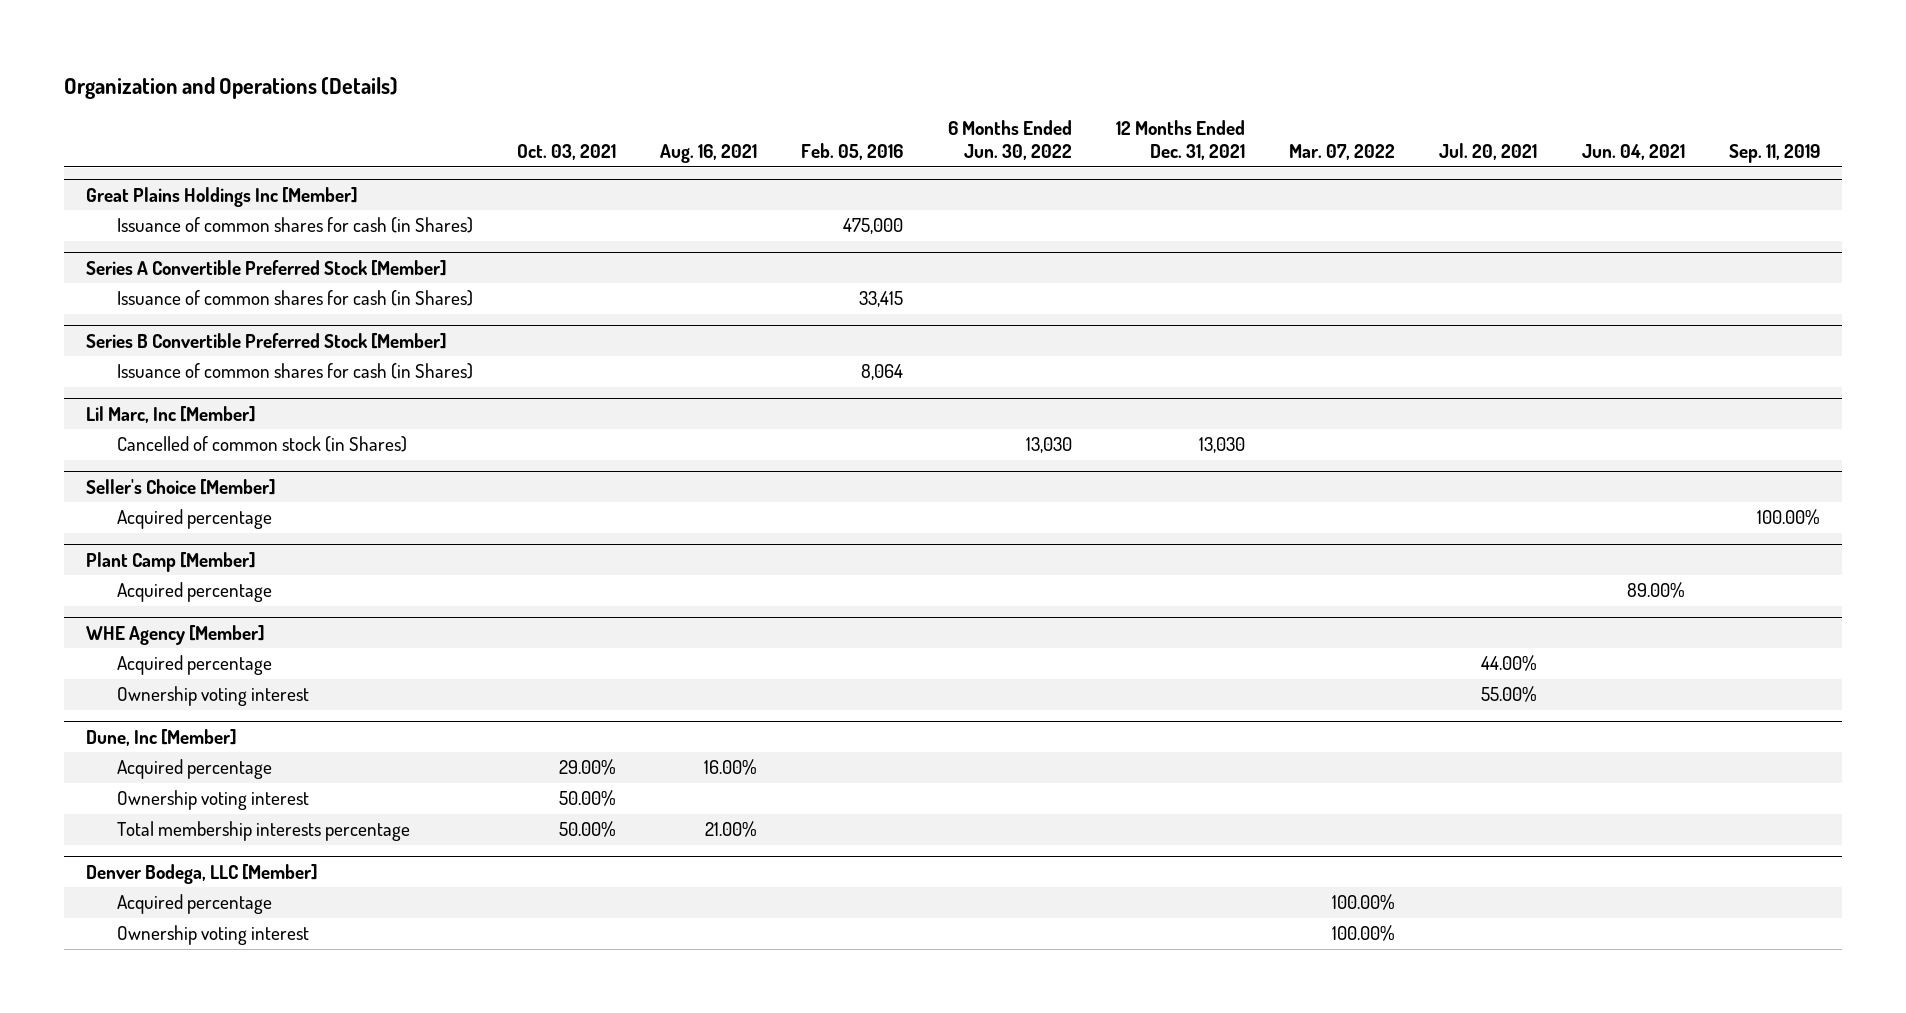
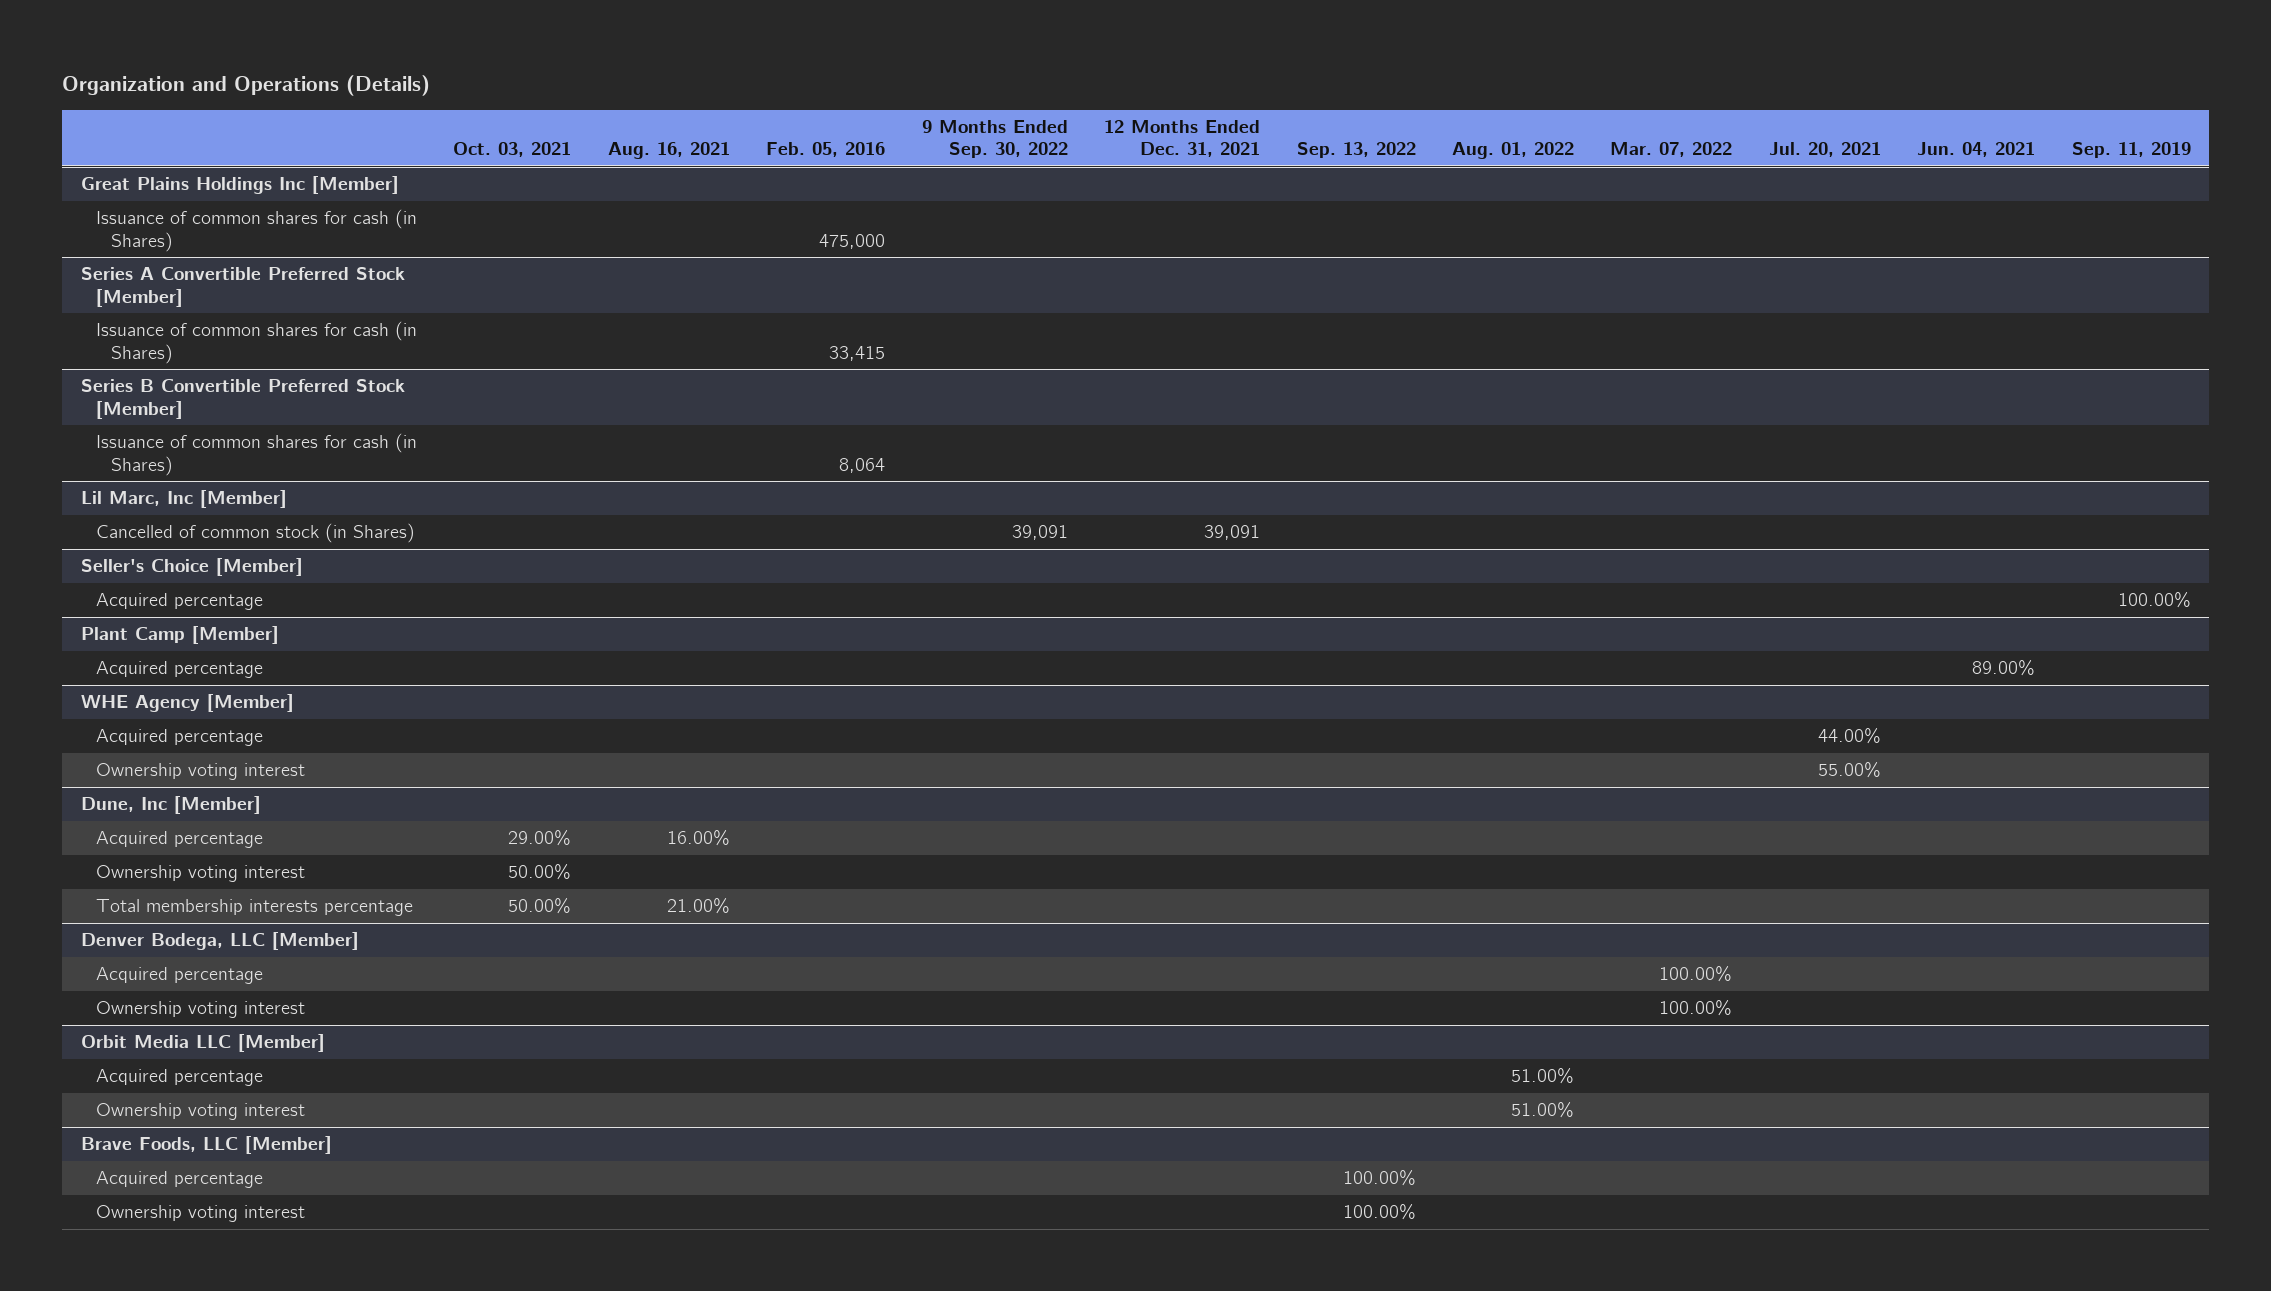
- | Oct. 03, 2021 | Aug. 16, 2021 | Feb. 05, 2016 | 6 Months Ended Jun. 30, 2022 | 12 Months Ended Dec. 31, 2021 | Mar. 07, 2022 | Jul. 20, 2021 | Jun. 04, 2021 | Sep. 11, 2019
+ | Oct. 03, 2021 | Aug. 16, 2021 | Feb. 05, 2016 | 9 Months Ended Sep. 30, 2022 | 12 Months Ended Dec. 31, 2021 | Sep. 13, 2022 | Aug. 01, 2022 | Mar. 07, 2022 | Jul. 20, 2021 | Jun. 04, 2021 | Sep. 11, 2019
@ Lil Marc, Inc [Member]
- Cancelled of common stock (in Shares) | | | | 13,030 | 13,030 | | | |
+ Cancelled of common stock (in Shares) | | | | 39,091 | 39,091 | | | | | |
+ Orbit Media LLC [Member]
+ Acquired percentage | | | | | | | 51.00% | | | |
+ Ownership voting interest | | | | | | | 51.00% | | | |
+ Brave Foods, LLC [Member]
+ Acquired percentage | | | | | | 100.00% | | | | |
+ Ownership voting interest | | | | | | 100.00% | | | | |

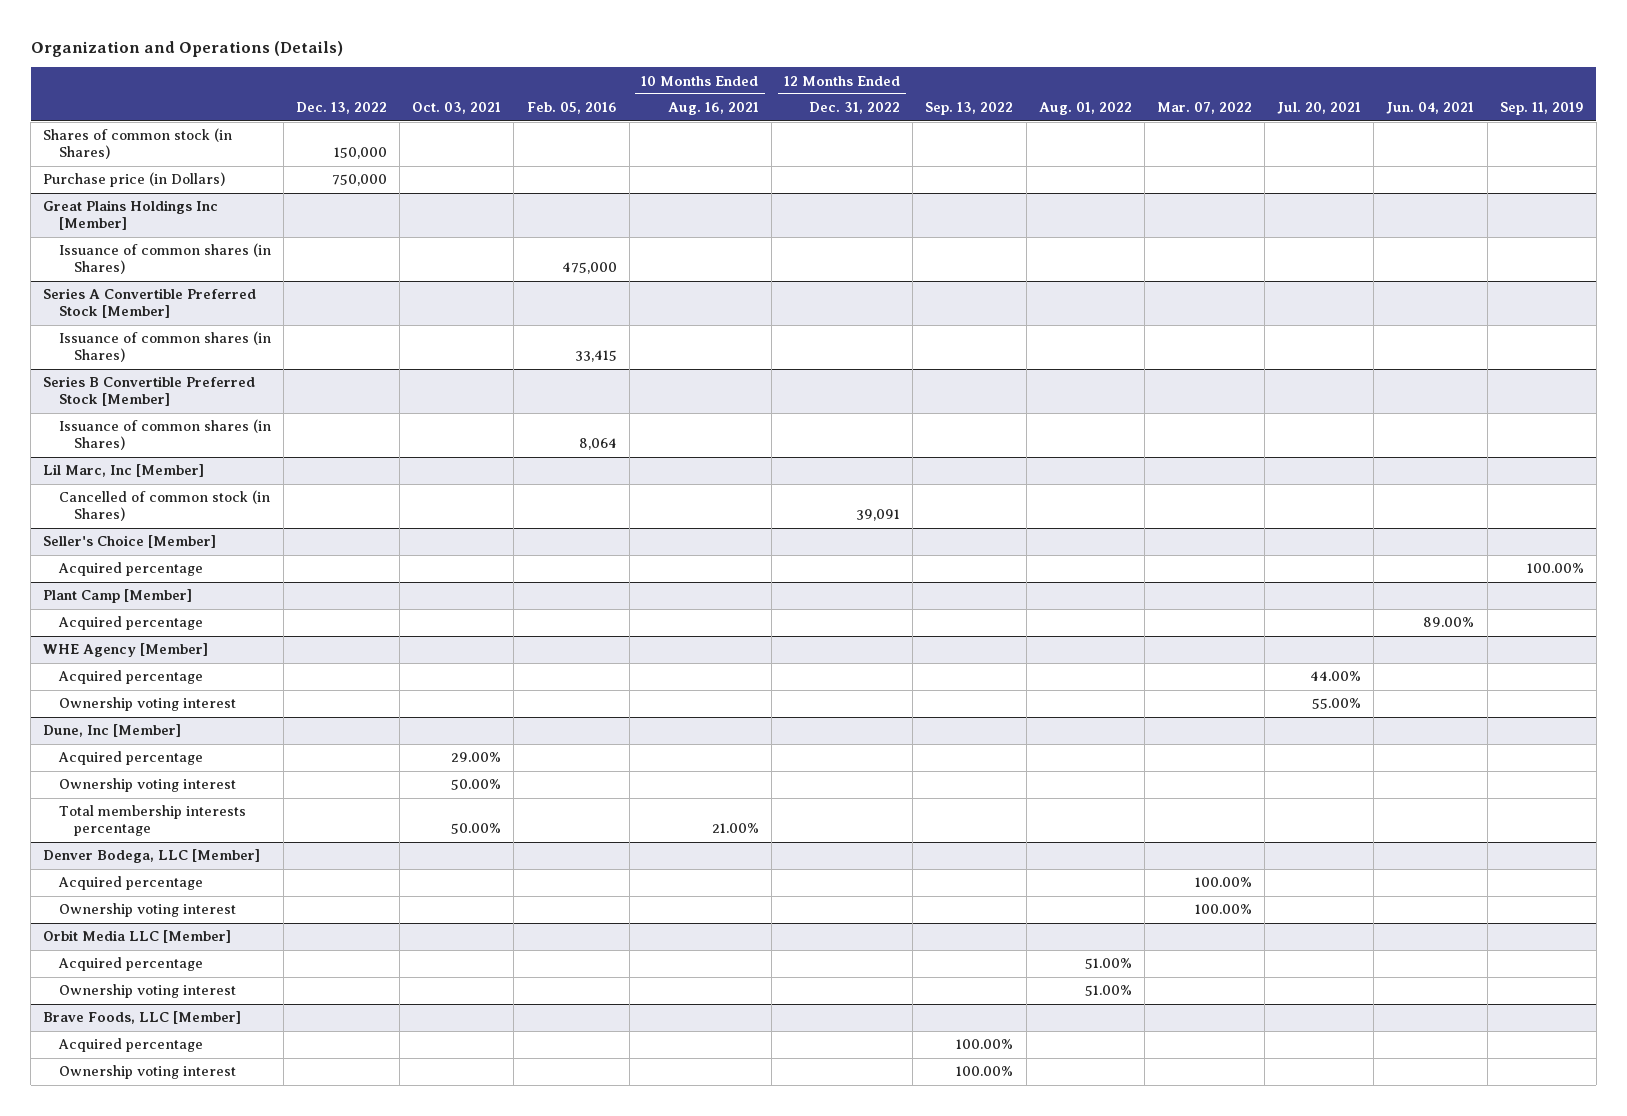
- | Oct. 03, 2021 | Aug. 16, 2021 | Feb. 05, 2016 | 9 Months Ended Sep. 30, 2022 | 12 Months Ended Dec. 31, 2021 | Sep. 13, 2022 | Aug. 01, 2022 | Mar. 07, 2022 | Jul. 20, 2021 | Jun. 04, 2021 | Sep. 11, 2019
+ | Dec. 13, 2022 | Oct. 03, 2021 | Feb. 05, 2016 | 10 Months Ended Aug. 16, 2021 | 12 Months Ended Dec. 31, 2022 | Sep. 13, 2022 | Aug. 01, 2022 | Mar. 07, 2022 | Jul. 20, 2021 | Jun. 04, 2021 | Sep. 11, 2019
+ Shares of common stock (in Shares) | 150,000 | | | | | | | | | |
+ Purchase price (in Dollars) | 750,000 | | | | | | | | | |
@ Great Plains Holdings Inc [Member]
- Issuance of common shares for cash (in Shares) | | | 475,000 | | | | | | | |
+ Issuance of common shares (in Shares) | | | 475,000 | | | | | | | |
@ Series A Convertible Preferred Stock [Member]
- Issuance of common shares for cash (in Shares) | | | 33,415 | | | | | | | |
+ Issuance of common shares (in Shares) | | | 33,415 | | | | | | | |
@ Series B Convertible Preferred Stock [Member]
- Issuance of common shares for cash (in Shares) | | | 8,064 | | | | | | | |
+ Issuance of common shares (in Shares) | | | 8,064 | | | | | | | |

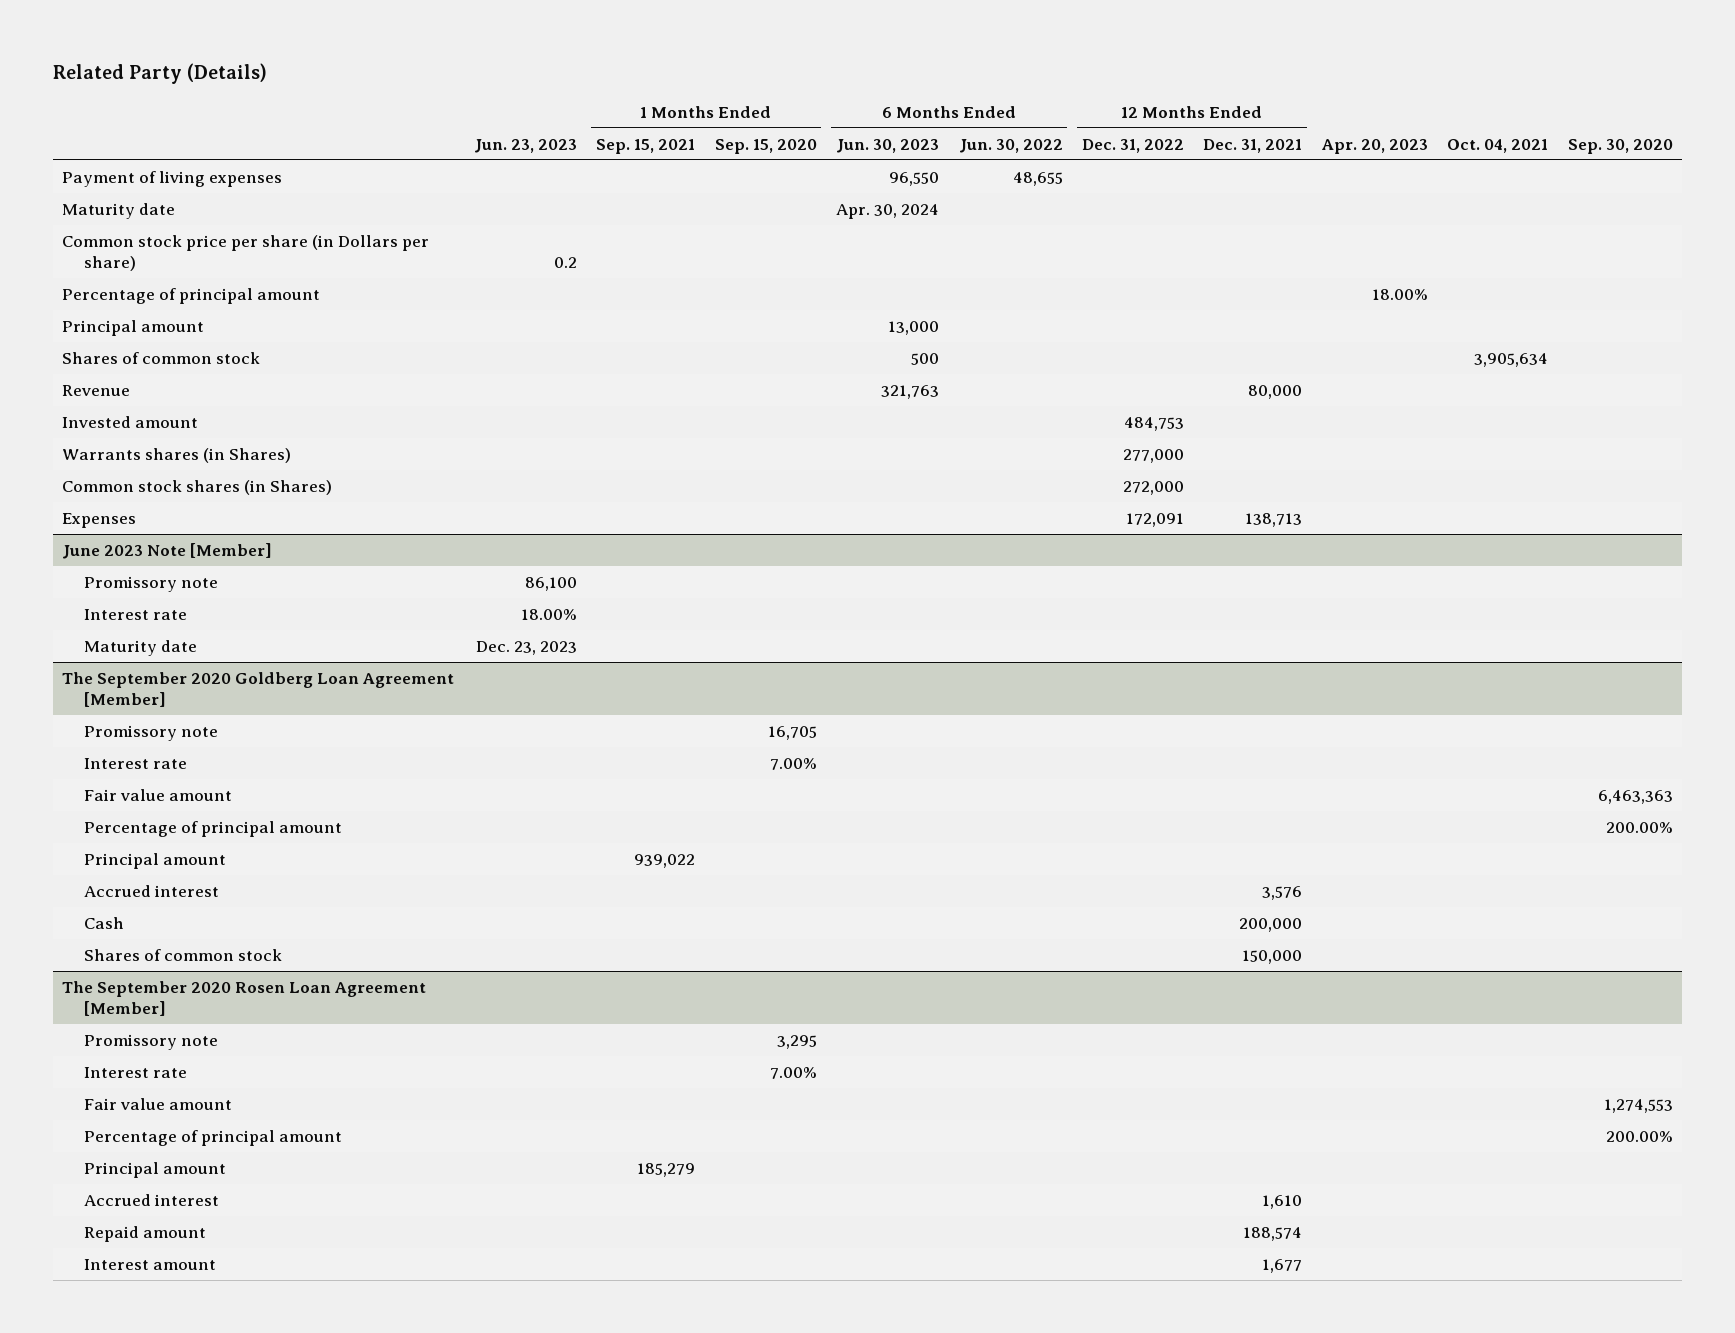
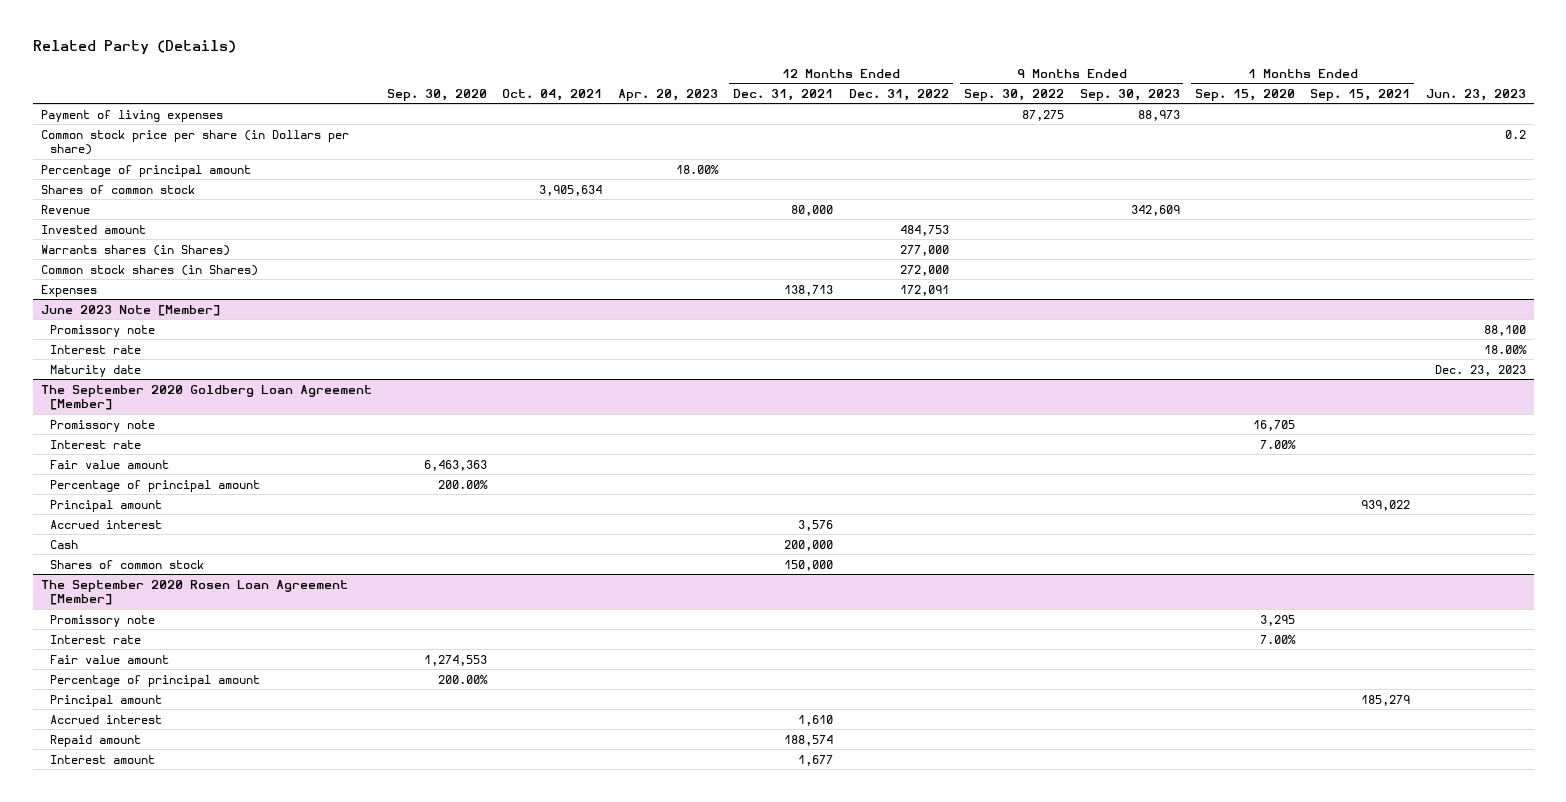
- | Jun. 23, 2023 | 1 Months Ended Sep. 15, 2021 | 1 Months Ended Sep. 15, 2020 | 6 Months Ended Jun. 30, 2023 | 6 Months Ended Jun. 30, 2022 | 12 Months Ended Dec. 31, 2022 | 12 Months Ended Dec. 31, 2021 | Apr. 20, 2023 | Oct. 04, 2021 | Sep. 30, 2020
+ | Sep. 30, 2020 | Oct. 04, 2021 | Apr. 20, 2023 | 12 Months Ended Dec. 31, 2021 | 12 Months Ended Dec. 31, 2022 | 9 Months Ended Sep. 30, 2022 | 9 Months Ended Sep. 30, 2023 | 1 Months Ended Sep. 15, 2020 | 1 Months Ended Sep. 15, 2021 | Jun. 23, 2023
- Maturity date | | | | Apr. 30, 2024 | | | | | |
- Principal amount | | | | 13,000 | | | | | |
@ June 2023 Note [Member]
- Promissory note | 86,100 | | | | | | | | |
+ Promissory note | | | | | | | | | | 88,100

